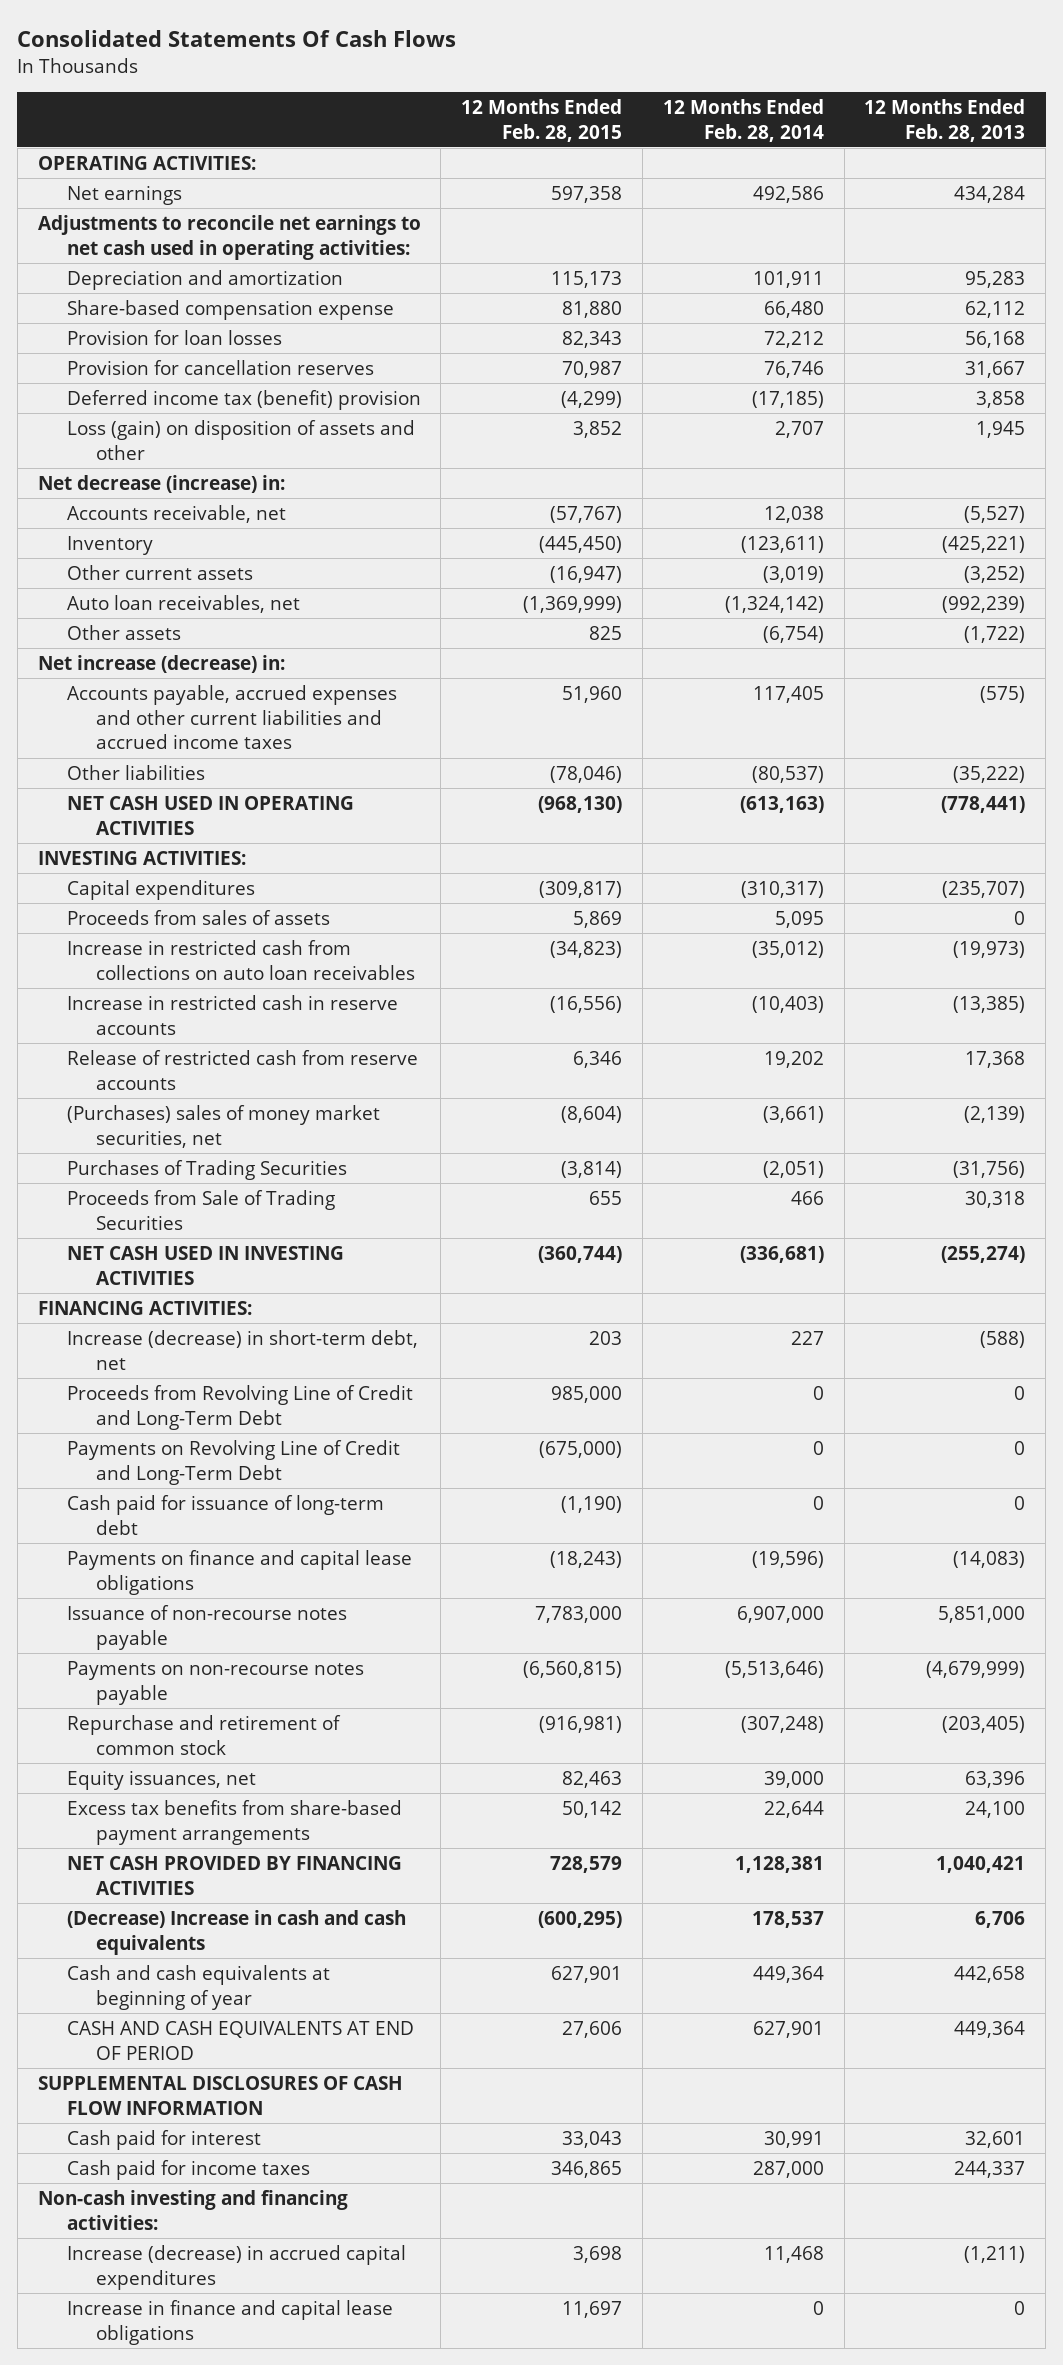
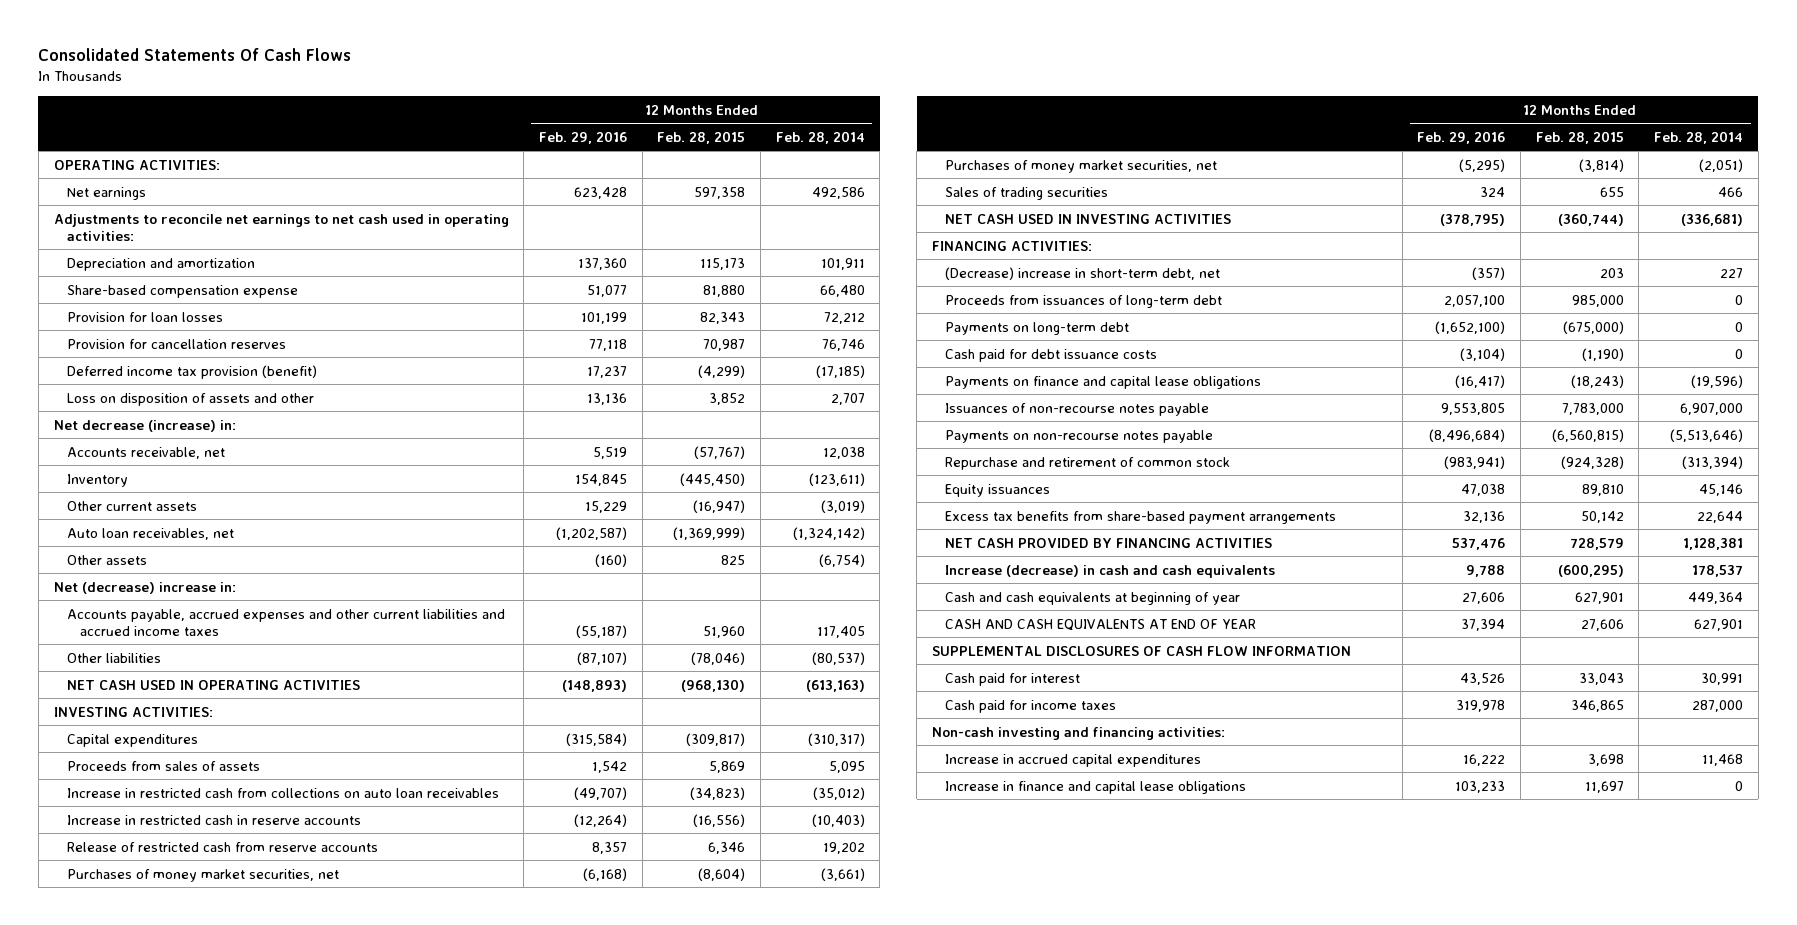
- | 12 Months Ended Feb. 28, 2015 | 12 Months Ended Feb. 28, 2014 | 12 Months Ended Feb. 28, 2013
+ | 12 Months Ended Feb. 29, 2016 | 12 Months Ended Feb. 28, 2015 | 12 Months Ended Feb. 28, 2014
- Deferred income tax (benefit) provision | (4,299) | (17,185) | 3,858
- Loss (gain) on disposition of assets and other | 3,852 | 2,707 | 1,945
+ Deferred income tax provision (benefit) | 17,237 | (4,299) | (17,185)
+ Loss on disposition of assets and other | 13,136 | 3,852 | 2,707
- Net increase (decrease) in:
+ Net (decrease) increase in:
- (Purchases) sales of money market securities, net | (8,604) | (3,661) | (2,139)
- Purchases of Trading Securities | (3,814) | (2,051) | (31,756)
- Proceeds from Sale of Trading Securities | 655 | 466 | 30,318
+ Purchases of money market securities, net | (6,168) | (8,604) | (3,661)
+ Purchases of money market securities, net | (5,295) | (3,814) | (2,051)
+ Sales of trading securities | 324 | 655 | 466
- Increase (decrease) in short-term debt, net | 203 | 227 | (588)
- Proceeds from Revolving Line of Credit and Long-Term Debt | 985,000 | 0 | 0
- Payments on Revolving Line of Credit and Long-Term Debt | (675,000) | 0 | 0
- Cash paid for issuance of long-term debt | (1,190) | 0 | 0
+ (Decrease) increase in short-term debt, net | (357) | 203 | 227
+ Proceeds from issuances of long-term debt | 2,057,100 | 985,000 | 0
+ Payments on long-term debt | (1,652,100) | (675,000) | 0
+ Cash paid for debt issuance costs | (3,104) | (1,190) | 0
- Issuance of non-recourse notes payable | 7,783,000 | 6,907,000 | 5,851,000
+ Issuances of non-recourse notes payable | 9,553,805 | 7,783,000 | 6,907,000
- Repurchase and retirement of common stock | (916,981) | (307,248) | (203,405)
- Equity issuances, net | 82,463 | 39,000 | 63,396
+ Repurchase and retirement of common stock | (983,941) | (924,328) | (313,394)
+ Equity issuances | 47,038 | 89,810 | 45,146
- (Decrease) Increase in cash and cash equivalents | (600,295) | 178,537 | 6,706
+ Increase (decrease) in cash and cash equivalents | 9,788 | (600,295) | 178,537
- CASH AND CASH EQUIVALENTS AT END OF PERIOD | 27,606 | 627,901 | 449,364
+ CASH AND CASH EQUIVALENTS AT END OF YEAR | 37,394 | 27,606 | 627,901
- Increase (decrease) in accrued capital expenditures | 3,698 | 11,468 | (1,211)
+ Increase in accrued capital expenditures | 16,222 | 3,698 | 11,468

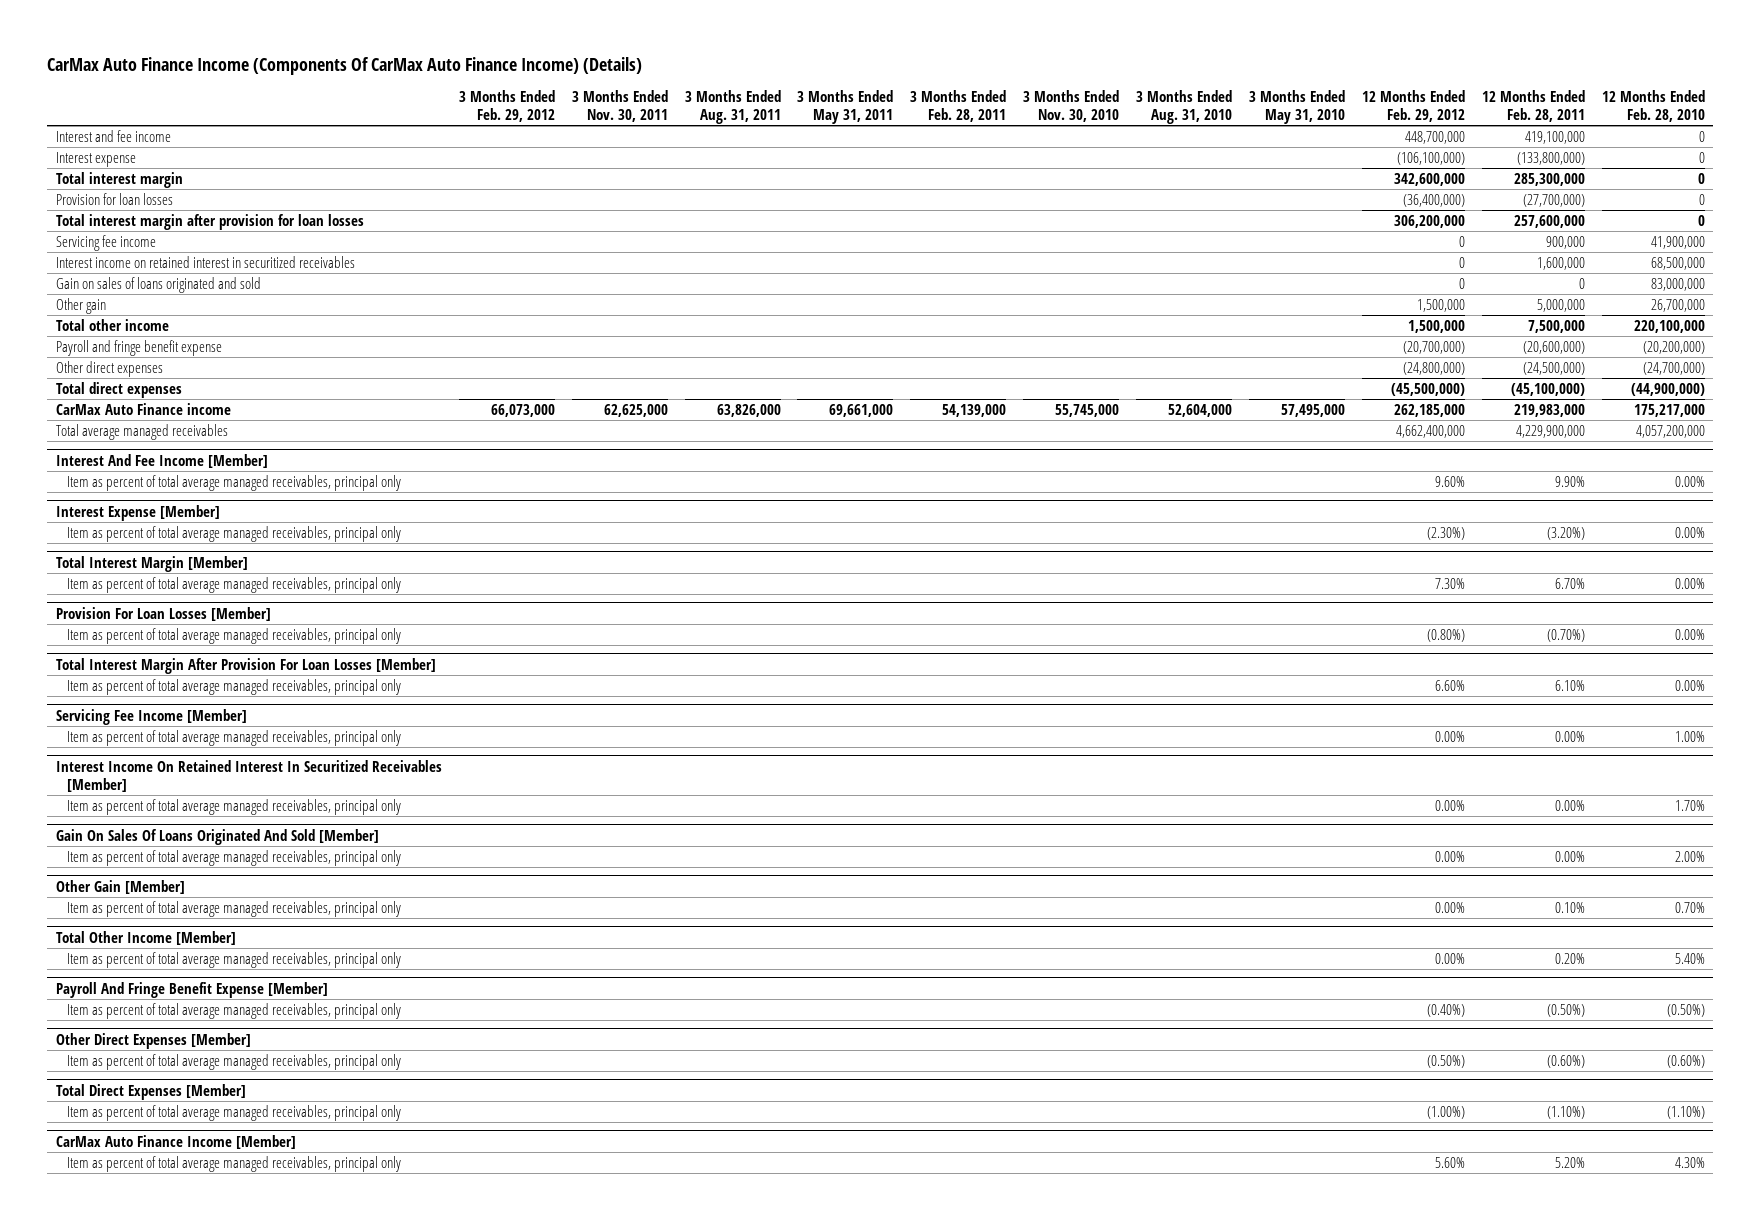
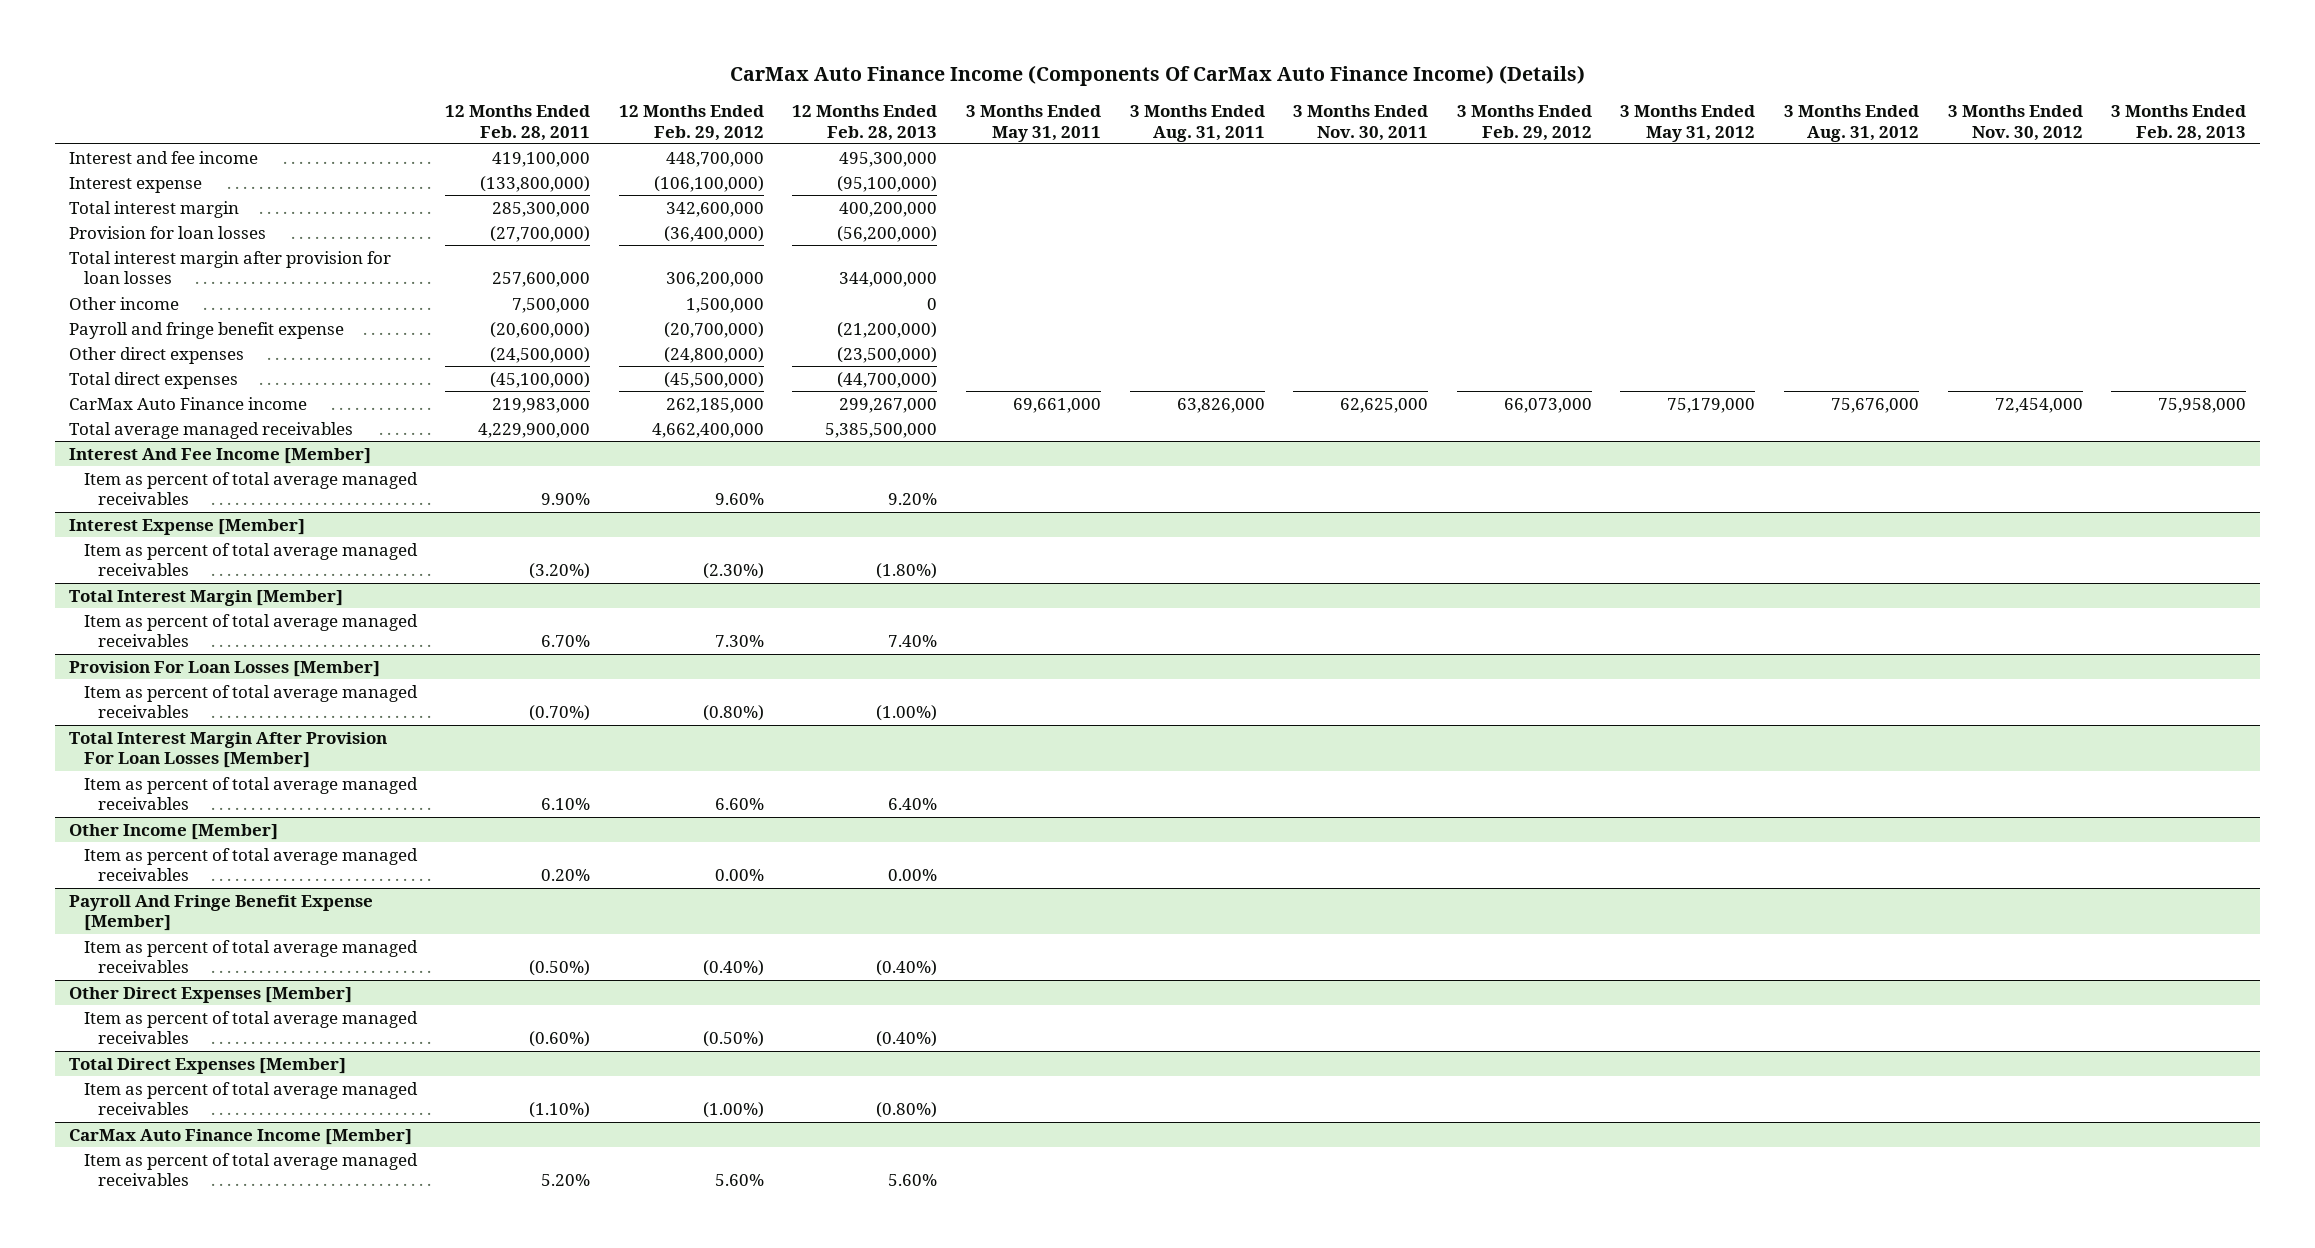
- | 3 Months Ended Feb. 29, 2012 | 3 Months Ended Nov. 30, 2011 | 3 Months Ended Aug. 31, 2011 | 3 Months Ended May 31, 2011 | 3 Months Ended Feb. 28, 2011 | 3 Months Ended Nov. 30, 2010 | 3 Months Ended Aug. 31, 2010 | 3 Months Ended May 31, 2010 | 12 Months Ended Feb. 29, 2012 | 12 Months Ended Feb. 28, 2011 | 12 Months Ended Feb. 28, 2010
+ | 12 Months Ended Feb. 28, 2011 | 12 Months Ended Feb. 29, 2012 | 12 Months Ended Feb. 28, 2013 | 3 Months Ended May 31, 2011 | 3 Months Ended Aug. 31, 2011 | 3 Months Ended Nov. 30, 2011 | 3 Months Ended Feb. 29, 2012 | 3 Months Ended May 31, 2012 | 3 Months Ended Aug. 31, 2012 | 3 Months Ended Nov. 30, 2012 | 3 Months Ended Feb. 28, 2013
- Servicing fee income | | | | | | | | | 0 | 900,000 | 41,900,000
- Interest income on retained interest in securitized receivables | | | | | | | | | 0 | 1,600,000 | 68,500,000
- Gain on sales of loans originated and sold | | | | | | | | | 0 | 0 | 83,000,000
- Other gain | | | | | | | | | 1,500,000 | 5,000,000 | 26,700,000
- Total other income | | | | | | | | | 1,500,000 | 7,500,000 | 220,100,000
+ Other income | 7,500,000 | 1,500,000 | 0 | | | | | | | |
@ Interest And Fee Income [Member]
- Item as percent of total average managed receivables, principal only | | | | | | | | | 9.60% | 9.90% | 0.00%
+ Item as percent of total average managed receivables | 9.90% | 9.60% | 9.20% | | | | | | | |
@ Interest Expense [Member]
- Item as percent of total average managed receivables, principal only | | | | | | | | | (2.30%) | (3.20%) | 0.00%
+ Item as percent of total average managed receivables | (3.20%) | (2.30%) | (1.80%) | | | | | | | |
@ Total Interest Margin [Member]
- Item as percent of total average managed receivables, principal only | | | | | | | | | 7.30% | 6.70% | 0.00%
+ Item as percent of total average managed receivables | 6.70% | 7.30% | 7.40% | | | | | | | |
@ Provision For Loan Losses [Member]
- Item as percent of total average managed receivables, principal only | | | | | | | | | (0.80%) | (0.70%) | 0.00%
+ Item as percent of total average managed receivables | (0.70%) | (0.80%) | (1.00%) | | | | | | | |
@ Total Interest Margin After Provision For Loan Losses [Member]
- Item as percent of total average managed receivables, principal only | | | | | | | | | 6.60% | 6.10% | 0.00%
- Servicing Fee Income [Member]
- Item as percent of total average managed receivables, principal only | | | | | | | | | 0.00% | 0.00% | 1.00%
- Interest Income On Retained Interest In Securitized Receivables [Member]
- Item as percent of total average managed receivables, principal only | | | | | | | | | 0.00% | 0.00% | 1.70%
- Gain On Sales Of Loans Originated And Sold [Member]
- Item as percent of total average managed receivables, principal only | | | | | | | | | 0.00% | 0.00% | 2.00%
- Other Gain [Member]
- Item as percent of total average managed receivables, principal only | | | | | | | | | 0.00% | 0.10% | 0.70%
- Total Other Income [Member]
- Item as percent of total average managed receivables, principal only | | | | | | | | | 0.00% | 0.20% | 5.40%
@ Total Interest Margin After Provision For Loan Losses [Member]
+ Item as percent of total average managed receivables | 6.10% | 6.60% | 6.40% | | | | | | | |
+ Other Income [Member]
+ Item as percent of total average managed receivables | 0.20% | 0.00% | 0.00% | | | | | | | |
@ Payroll And Fringe Benefit Expense [Member]
- Item as percent of total average managed receivables, principal only | | | | | | | | | (0.40%) | (0.50%) | (0.50%)
+ Item as percent of total average managed receivables | (0.50%) | (0.40%) | (0.40%) | | | | | | | |
@ Other Direct Expenses [Member]
- Item as percent of total average managed receivables, principal only | | | | | | | | | (0.50%) | (0.60%) | (0.60%)
+ Item as percent of total average managed receivables | (0.60%) | (0.50%) | (0.40%) | | | | | | | |
@ Total Direct Expenses [Member]
- Item as percent of total average managed receivables, principal only | | | | | | | | | (1.00%) | (1.10%) | (1.10%)
+ Item as percent of total average managed receivables | (1.10%) | (1.00%) | (0.80%) | | | | | | | |
@ CarMax Auto Finance Income [Member]
- Item as percent of total average managed receivables, principal only | | | | | | | | | 5.60% | 5.20% | 4.30%
+ Item as percent of total average managed receivables | 5.20% | 5.60% | 5.60% | | | | | | | |

